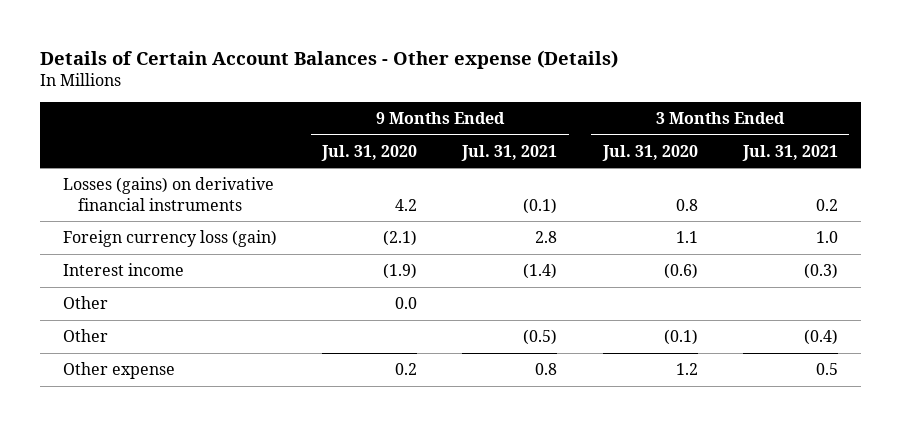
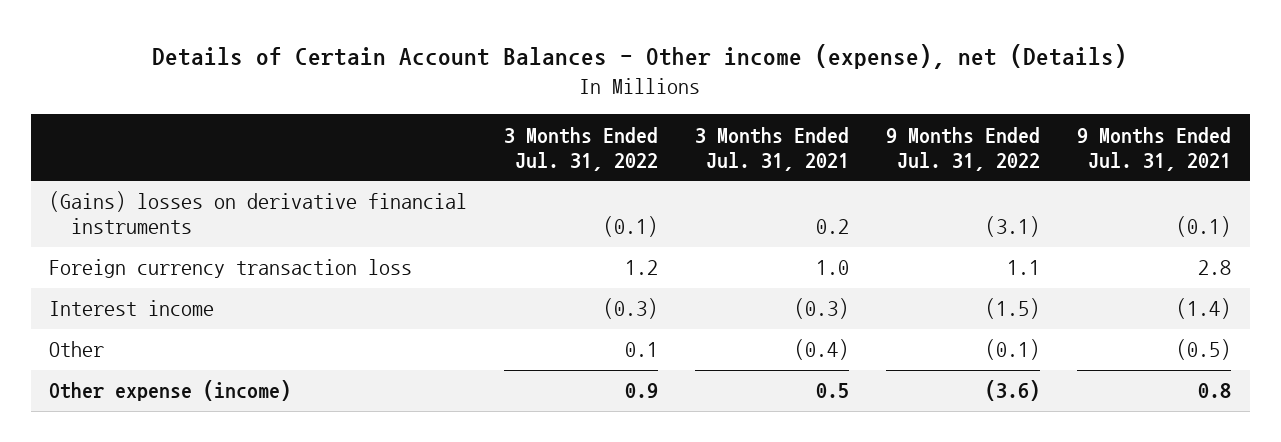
- Details of Certain Account Balances - Other expense (Details)
+ Details of Certain Account Balances - Other income (expense), net (Details)
- | 9 Months Ended Jul. 31, 2020 | 9 Months Ended Jul. 31, 2021 | 3 Months Ended Jul. 31, 2020 | 3 Months Ended Jul. 31, 2021
+ | 3 Months Ended Jul. 31, 2022 | 3 Months Ended Jul. 31, 2021 | 9 Months Ended Jul. 31, 2022 | 9 Months Ended Jul. 31, 2021
- Losses (gains) on derivative financial instruments | 4.2 | (0.1) | 0.8 | 0.2
- Foreign currency loss (gain) | (2.1) | 2.8 | 1.1 | 1.0
+ (Gains) losses on derivative financial instruments | (0.1) | 0.2 | (3.1) | (0.1)
+ Foreign currency transaction loss | 1.2 | 1.0 | 1.1 | 2.8
- Other | 0.0 | | |
- Other expense | 0.2 | 0.8 | 1.2 | 0.5
+ Other expense (income) | 0.9 | 0.5 | (3.6) | 0.8

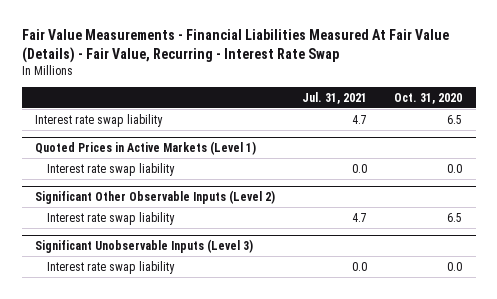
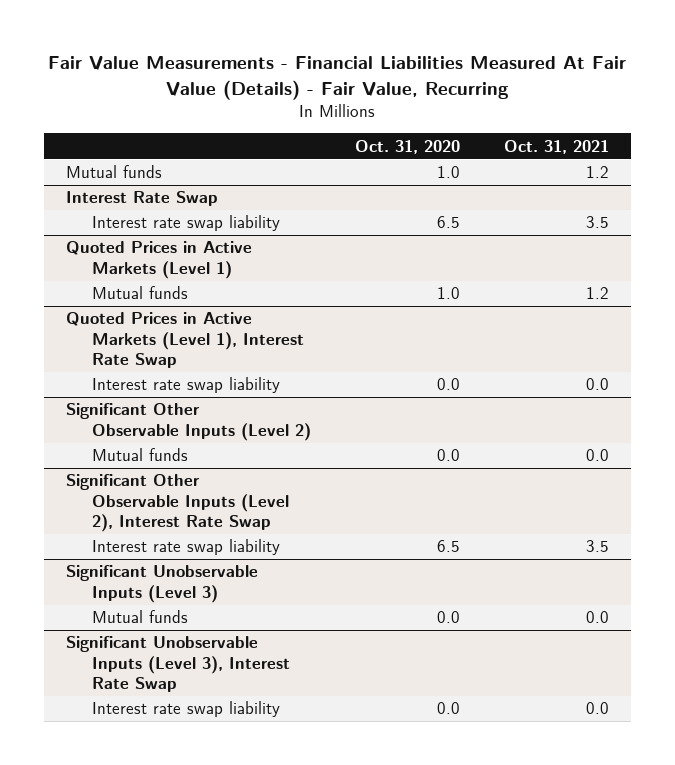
- Fair Value Measurements - Financial Liabilities Measured At Fair Value (Details) - Fair Value, Recurring - Interest Rate Swap
+ Fair Value Measurements - Financial Liabilities Measured At Fair Value (Details) - Fair Value, Recurring
- | Jul. 31, 2021 | Oct. 31, 2020
+ | Oct. 31, 2020 | Oct. 31, 2021
+ Mutual funds | 1.0 | 1.2
+ Interest Rate Swap
@ Quoted Prices in Active Markets (Level 1)
+ Mutual funds | 1.0 | 1.2
+ Quoted Prices in Active Markets (Level 1), Interest Rate Swap
@ Significant Other Observable Inputs (Level 2)
+ Mutual funds | 0.0 | 0.0
+ Significant Other Observable Inputs (Level 2), Interest Rate Swap
@ Significant Unobservable Inputs (Level 3)
+ Mutual funds | 0.0 | 0.0
+ Significant Unobservable Inputs (Level 3), Interest Rate Swap

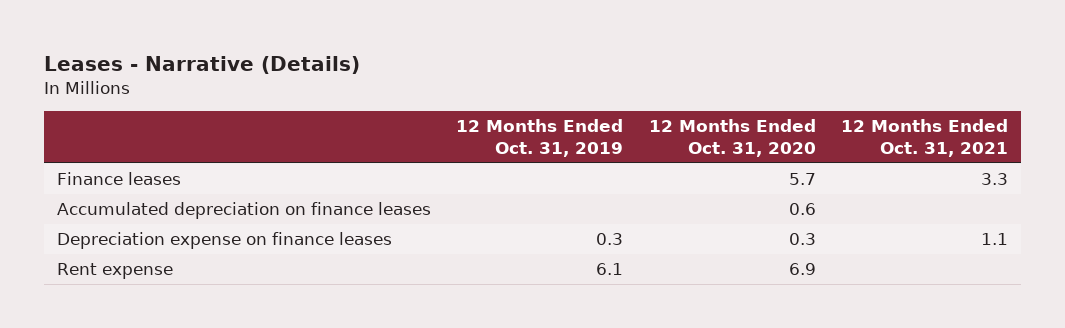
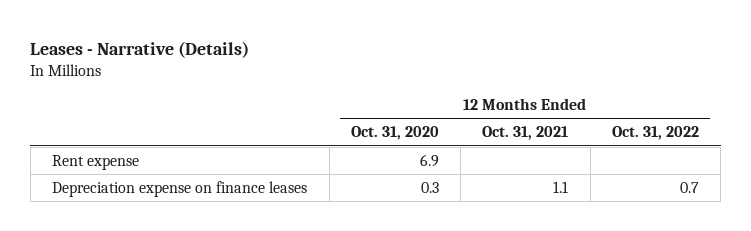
- | 12 Months Ended Oct. 31, 2019 | 12 Months Ended Oct. 31, 2020 | 12 Months Ended Oct. 31, 2021
+ | 12 Months Ended Oct. 31, 2020 | 12 Months Ended Oct. 31, 2021 | 12 Months Ended Oct. 31, 2022
- Finance leases | | 5.7 | 3.3
- Accumulated depreciation on finance leases | | 0.6 |
moved down: Depreciation expense on finance leases | 0.3 | 1.1 | 0.7

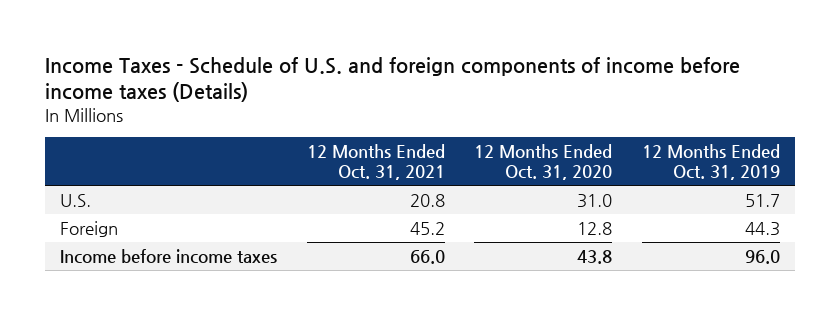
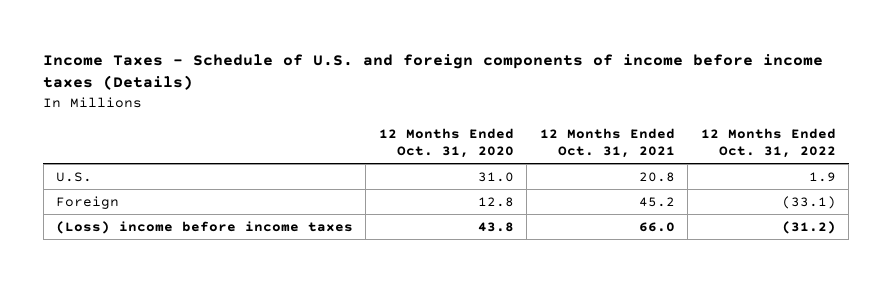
- | 12 Months Ended Oct. 31, 2021 | 12 Months Ended Oct. 31, 2020 | 12 Months Ended Oct. 31, 2019
+ | 12 Months Ended Oct. 31, 2020 | 12 Months Ended Oct. 31, 2021 | 12 Months Ended Oct. 31, 2022
- Income before income taxes | 66.0 | 43.8 | 96.0
+ (Loss) income before income taxes | 43.8 | 66.0 | (31.2)

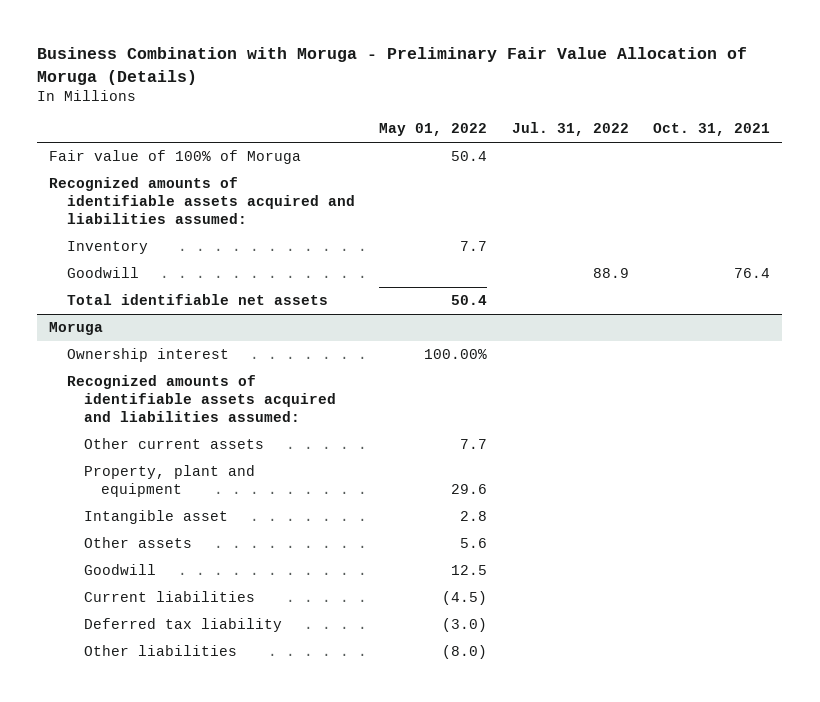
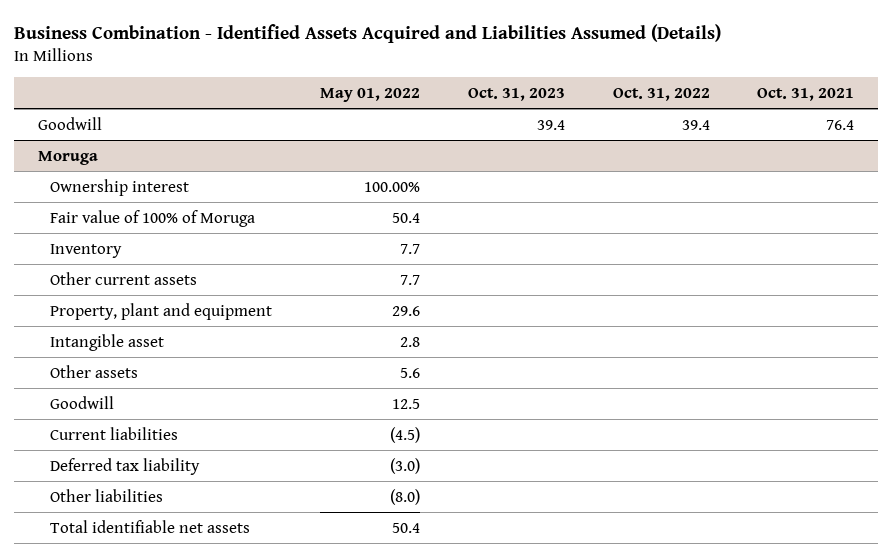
- Business Combination with Moruga - Preliminary Fair Value Allocation of Moruga (Details)
+ Business Combination - Identified Assets Acquired and Liabilities Assumed (Details)
- | May 01, 2022 | Jul. 31, 2022 | Oct. 31, 2021
+ | May 01, 2022 | Oct. 31, 2023 | Oct. 31, 2022 | Oct. 31, 2021
- Fair value of 100% of Moruga | 50.4 | |
- Recognized amounts of identifiable assets acquired and liabilities assumed:
- Inventory | 7.7 | |
- Total identifiable net assets | 50.4 | |
@ Moruga
- Recognized amounts of identifiable assets acquired and liabilities assumed:
+ Fair value of 100% of Moruga | 50.4 | | |
+ Inventory | 7.7 | | |
+ Total identifiable net assets | 50.4 | | |

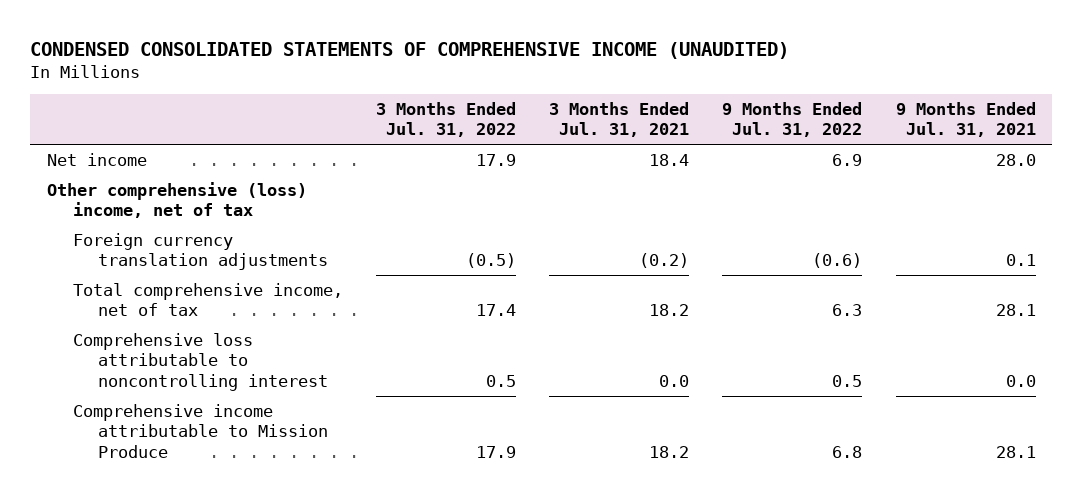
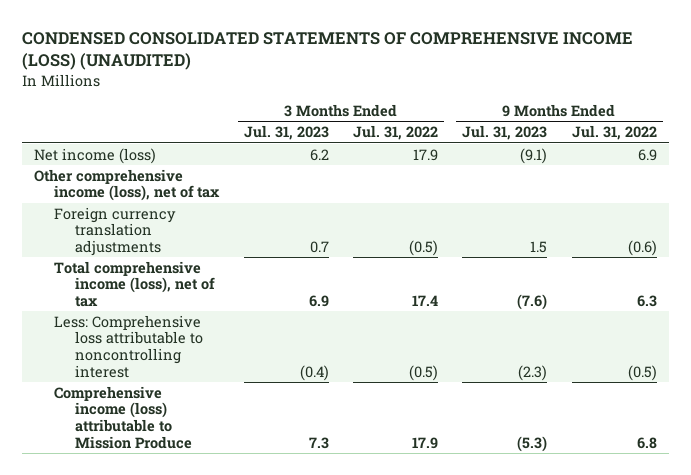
- CONDENSED CONSOLIDATED STATEMENTS OF COMPREHENSIVE INCOME (UNAUDITED)
+ CONDENSED CONSOLIDATED STATEMENTS OF COMPREHENSIVE INCOME (LOSS) (UNAUDITED)
- | 3 Months Ended Jul. 31, 2022 | 3 Months Ended Jul. 31, 2021 | 9 Months Ended Jul. 31, 2022 | 9 Months Ended Jul. 31, 2021
+ | 3 Months Ended Jul. 31, 2023 | 3 Months Ended Jul. 31, 2022 | 9 Months Ended Jul. 31, 2023 | 9 Months Ended Jul. 31, 2022
- Net income | 17.9 | 18.4 | 6.9 | 28.0
- Other comprehensive (loss) income, net of tax
+ Net income (loss) | 6.2 | 17.9 | (9.1) | 6.9
+ Other comprehensive income (loss), net of tax
- Total comprehensive income, net of tax | 17.4 | 18.2 | 6.3 | 28.1
- Comprehensive loss attributable to noncontrolling interest | 0.5 | 0.0 | 0.5 | 0.0
- Comprehensive income attributable to Mission Produce | 17.9 | 18.2 | 6.8 | 28.1
+ Total comprehensive income (loss), net of tax | 6.9 | 17.4 | (7.6) | 6.3
+ Less: Comprehensive loss attributable to noncontrolling interest | (0.4) | (0.5) | (2.3) | (0.5)
+ Comprehensive income (loss) attributable to Mission Produce | 7.3 | 17.9 | (5.3) | 6.8

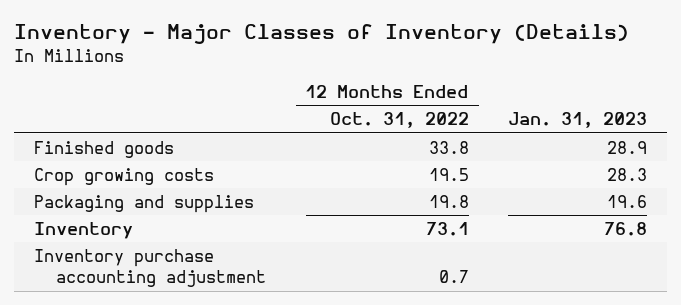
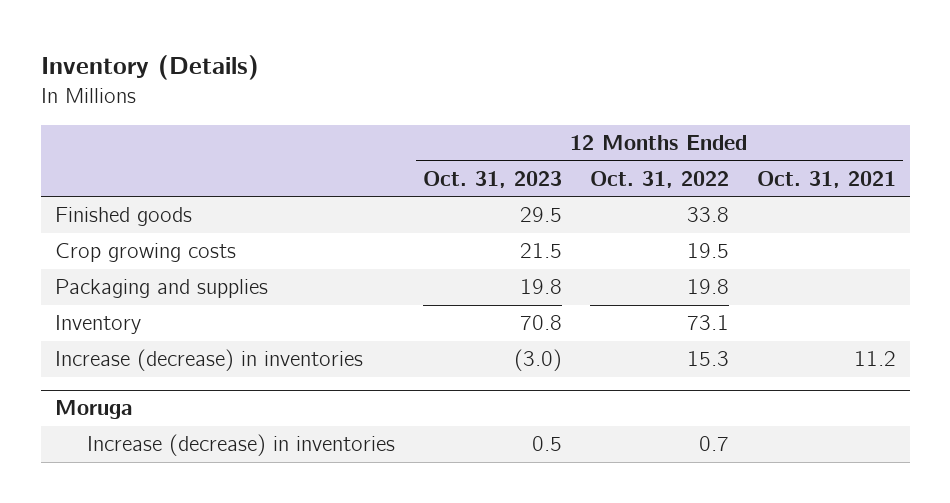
- Inventory - Major Classes of Inventory (Details)
+ Inventory (Details)
- | 12 Months Ended Oct. 31, 2022 | Jan. 31, 2023
+ | 12 Months Ended Oct. 31, 2023 | 12 Months Ended Oct. 31, 2022 | 12 Months Ended Oct. 31, 2021
- Inventory purchase accounting adjustment | 0.7 |
+ Increase (decrease) in inventories | (3.0) | 15.3 | 11.2
+ Moruga
+ Increase (decrease) in inventories | 0.5 | 0.7 |

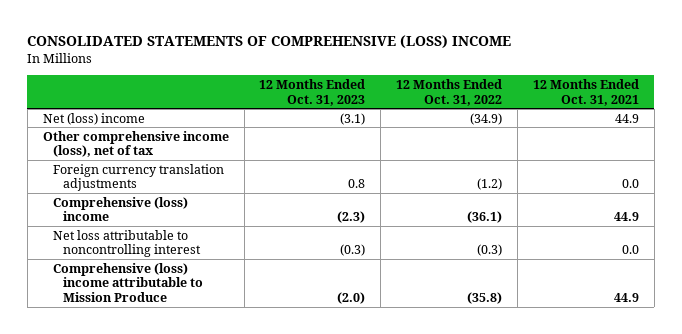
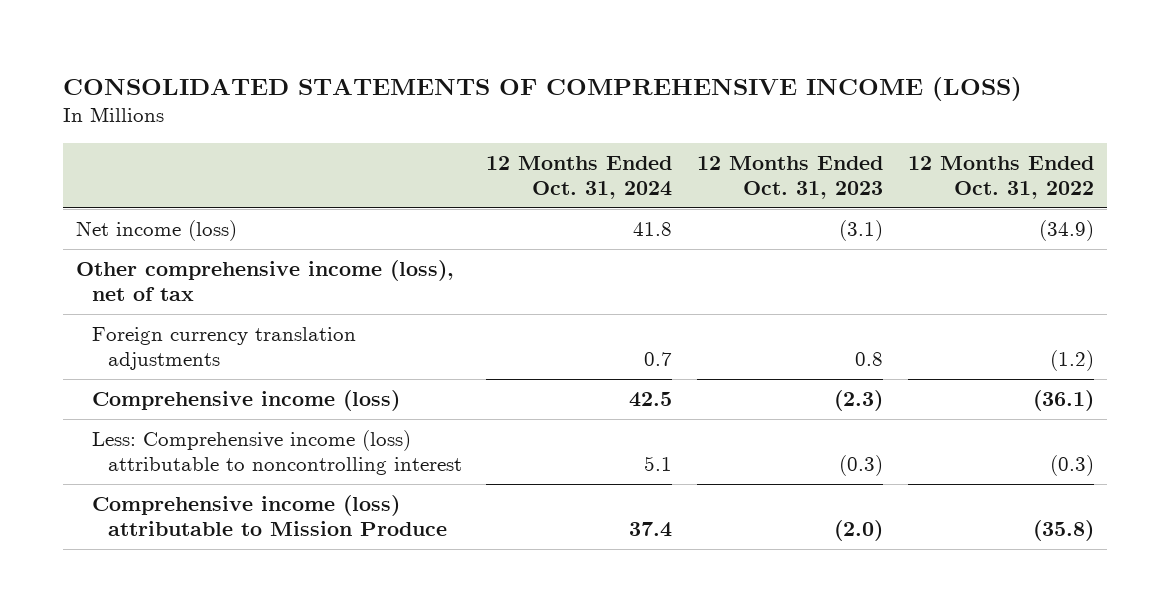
- CONSOLIDATED STATEMENTS OF COMPREHENSIVE (LOSS) INCOME
+ CONSOLIDATED STATEMENTS OF COMPREHENSIVE INCOME (LOSS)
- | 12 Months Ended Oct. 31, 2023 | 12 Months Ended Oct. 31, 2022 | 12 Months Ended Oct. 31, 2021
+ | 12 Months Ended Oct. 31, 2024 | 12 Months Ended Oct. 31, 2023 | 12 Months Ended Oct. 31, 2022
- Net (loss) income | (3.1) | (34.9) | 44.9
+ Net income (loss) | 41.8 | (3.1) | (34.9)
- Comprehensive (loss) income | (2.3) | (36.1) | 44.9
- Net loss attributable to noncontrolling interest | (0.3) | (0.3) | 0.0
- Comprehensive (loss) income attributable to Mission Produce | (2.0) | (35.8) | 44.9
+ Comprehensive income (loss) | 42.5 | (2.3) | (36.1)
+ Less: Comprehensive income (loss) attributable to noncontrolling interest | 5.1 | (0.3) | (0.3)
+ Comprehensive income (loss) attributable to Mission Produce | 37.4 | (2.0) | (35.8)

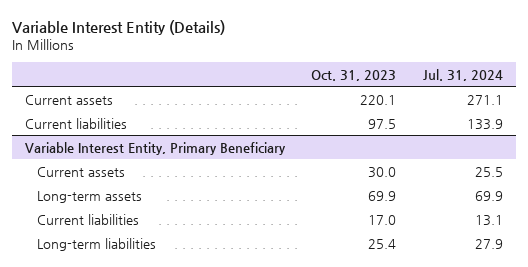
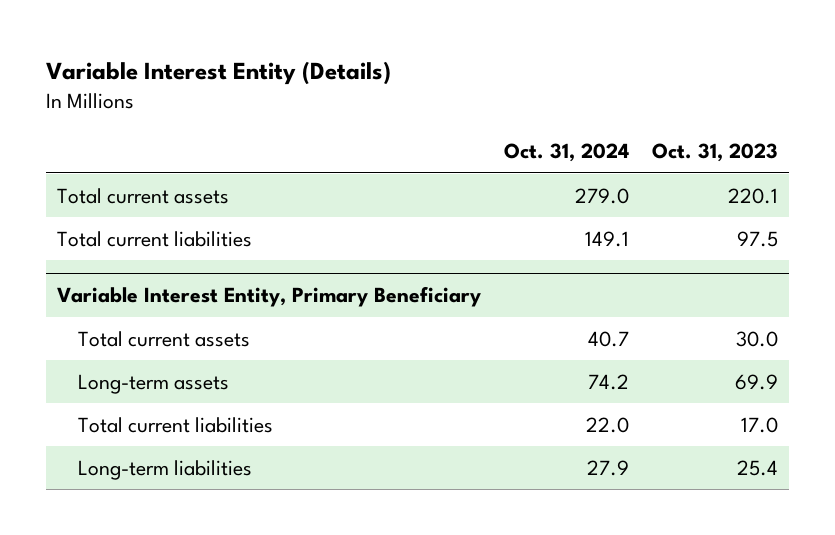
- | Oct. 31, 2023 | Jul. 31, 2024
+ | Oct. 31, 2024 | Oct. 31, 2023
- Current assets | 220.1 | 271.1
- Current liabilities | 97.5 | 133.9
+ Total current assets | 279.0 | 220.1
+ Total current liabilities | 149.1 | 97.5
@ Variable Interest Entity, Primary Beneficiary
- Current assets | 30.0 | 25.5
+ Total current assets | 40.7 | 30.0
- Current liabilities | 17.0 | 13.1
+ Total current liabilities | 22.0 | 17.0

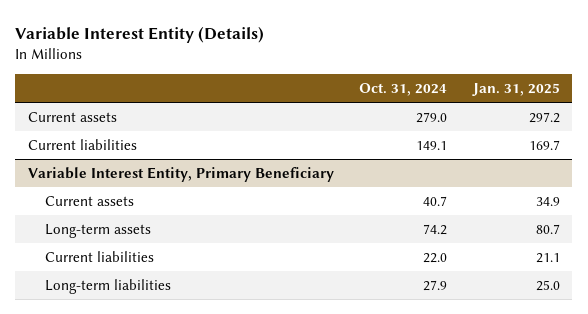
- | Oct. 31, 2024 | Oct. 31, 2023
+ | Oct. 31, 2024 | Jan. 31, 2025
- Total current assets | 279.0 | 220.1
- Total current liabilities | 149.1 | 97.5
+ Current assets | 279.0 | 297.2
+ Current liabilities | 149.1 | 169.7
@ Variable Interest Entity, Primary Beneficiary
- Total current assets | 40.7 | 30.0
+ Current assets | 40.7 | 34.9
- Total current liabilities | 22.0 | 17.0
+ Current liabilities | 22.0 | 21.1

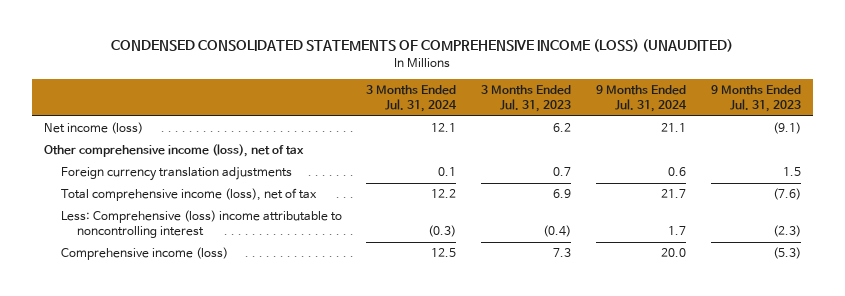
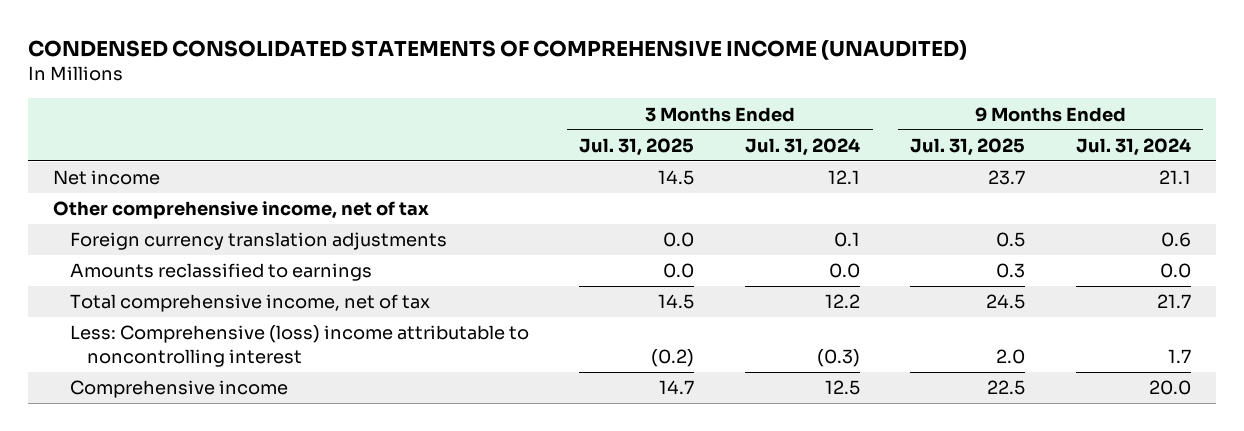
- CONDENSED CONSOLIDATED STATEMENTS OF COMPREHENSIVE INCOME (LOSS) (UNAUDITED)
+ CONDENSED CONSOLIDATED STATEMENTS OF COMPREHENSIVE INCOME (UNAUDITED)
- | 3 Months Ended Jul. 31, 2024 | 3 Months Ended Jul. 31, 2023 | 9 Months Ended Jul. 31, 2024 | 9 Months Ended Jul. 31, 2023
+ | 3 Months Ended Jul. 31, 2025 | 3 Months Ended Jul. 31, 2024 | 9 Months Ended Jul. 31, 2025 | 9 Months Ended Jul. 31, 2024
- Net income (loss) | 12.1 | 6.2 | 21.1 | (9.1)
- Other comprehensive income (loss), net of tax
+ Net income | 14.5 | 12.1 | 23.7 | 21.1
+ Other comprehensive income, net of tax
- Total comprehensive income (loss), net of tax | 12.2 | 6.9 | 21.7 | (7.6)
+ Amounts reclassified to earnings | 0.0 | 0.0 | 0.3 | 0.0
+ Total comprehensive income, net of tax | 14.5 | 12.2 | 24.5 | 21.7
- Comprehensive income (loss) | 12.5 | 7.3 | 20.0 | (5.3)
+ Comprehensive income | 14.7 | 12.5 | 22.5 | 20.0

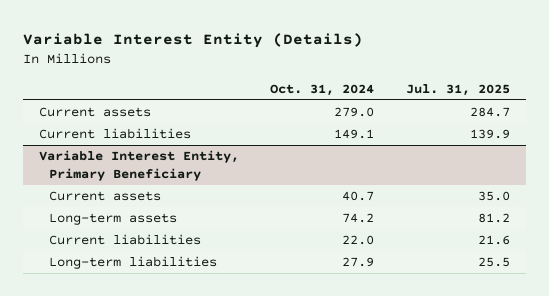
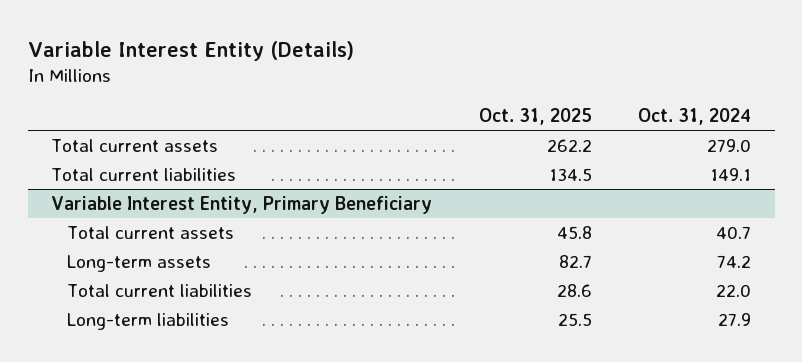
- | Oct. 31, 2024 | Jul. 31, 2025
+ | Oct. 31, 2025 | Oct. 31, 2024
- Current assets | 279.0 | 284.7
- Current liabilities | 149.1 | 139.9
+ Total current assets | 262.2 | 279.0
+ Total current liabilities | 134.5 | 149.1
@ Variable Interest Entity, Primary Beneficiary
- Current assets | 40.7 | 35.0
+ Total current assets | 45.8 | 40.7
- Current liabilities | 22.0 | 21.6
+ Total current liabilities | 28.6 | 22.0

